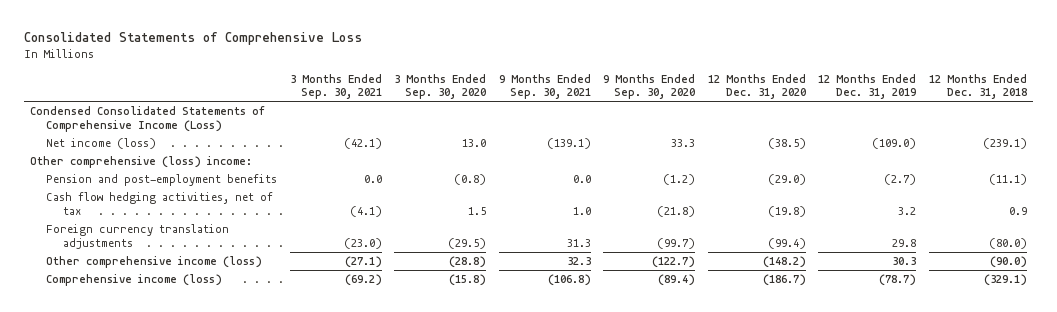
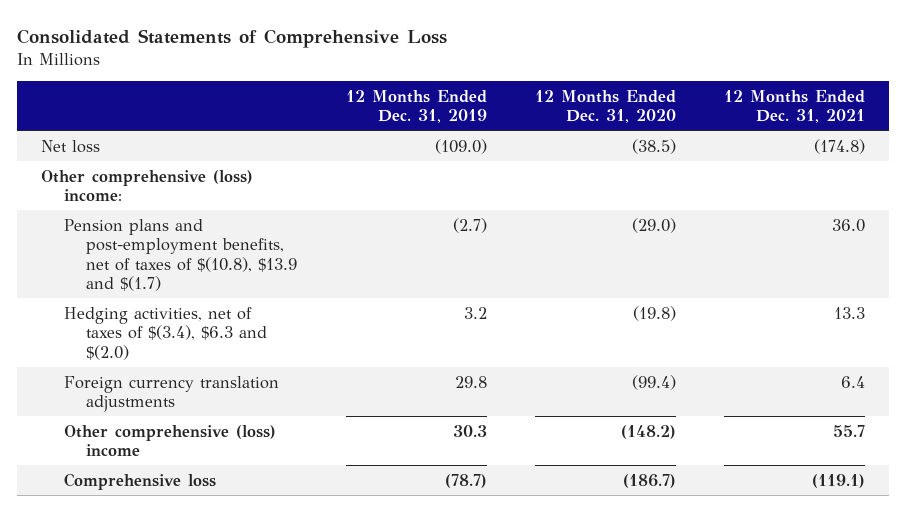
- | 3 Months Ended Sep. 30, 2021 | 3 Months Ended Sep. 30, 2020 | 9 Months Ended Sep. 30, 2021 | 9 Months Ended Sep. 30, 2020 | 12 Months Ended Dec. 31, 2020 | 12 Months Ended Dec. 31, 2019 | 12 Months Ended Dec. 31, 2018
+ | 12 Months Ended Dec. 31, 2019 | 12 Months Ended Dec. 31, 2020 | 12 Months Ended Dec. 31, 2021
- Condensed Consolidated Statements of Comprehensive Income (Loss)
- Net income (loss) | (42.1) | 13.0 | (139.1) | 33.3 | (38.5) | (109.0) | (239.1)
+ Net loss | (109.0) | (38.5) | (174.8)
- Pension and post-employment benefits | 0.0 | (0.8) | 0.0 | (1.2) | (29.0) | (2.7) | (11.1)
- Cash flow hedging activities, net of tax | (4.1) | 1.5 | 1.0 | (21.8) | (19.8) | 3.2 | 0.9
+ Pension plans and post-employment benefits, net of taxes of $(10.8), $13.9 and $(1.7) | (2.7) | (29.0) | 36.0
+ Hedging activities, net of taxes of $(3.4), $6.3 and $(2.0) | 3.2 | (19.8) | 13.3
- Other comprehensive income (loss) | (27.1) | (28.8) | 32.3 | (122.7) | (148.2) | 30.3 | (90.0)
- Comprehensive income (loss) | (69.2) | (15.8) | (106.8) | (89.4) | (186.7) | (78.7) | (329.1)
+ Other comprehensive (loss) income | 30.3 | (148.2) | 55.7
+ Comprehensive loss | (78.7) | (186.7) | (119.1)

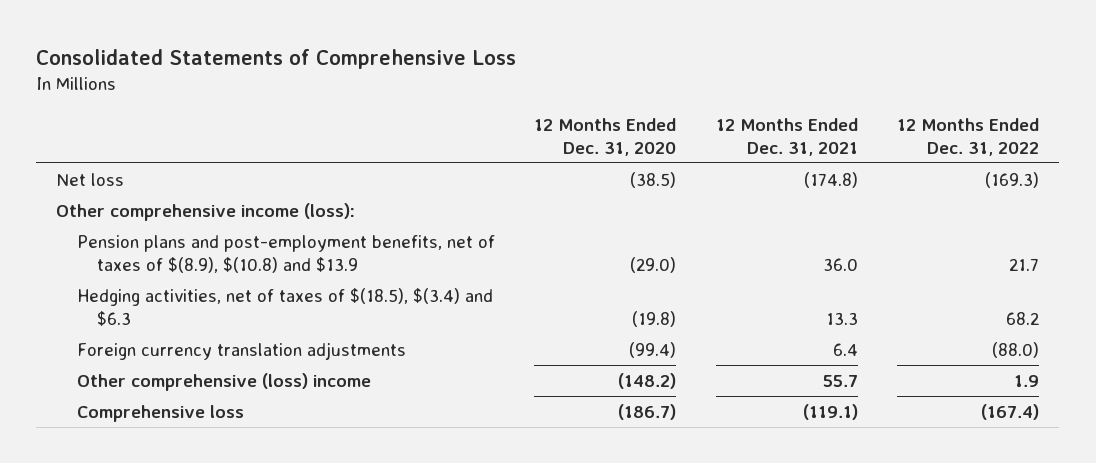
- | 12 Months Ended Dec. 31, 2019 | 12 Months Ended Dec. 31, 2020 | 12 Months Ended Dec. 31, 2021
+ | 12 Months Ended Dec. 31, 2020 | 12 Months Ended Dec. 31, 2021 | 12 Months Ended Dec. 31, 2022
- Other comprehensive (loss) income:
- Pension plans and post-employment benefits, net of taxes of $(10.8), $13.9 and $(1.7) | (2.7) | (29.0) | 36.0
- Hedging activities, net of taxes of $(3.4), $6.3 and $(2.0) | 3.2 | (19.8) | 13.3
+ Other comprehensive income (loss):
+ Pension plans and post-employment benefits, net of taxes of $(8.9), $(10.8) and $13.9 | (29.0) | 36.0 | 21.7
+ Hedging activities, net of taxes of $(18.5), $(3.4) and $6.3 | (19.8) | 13.3 | 68.2

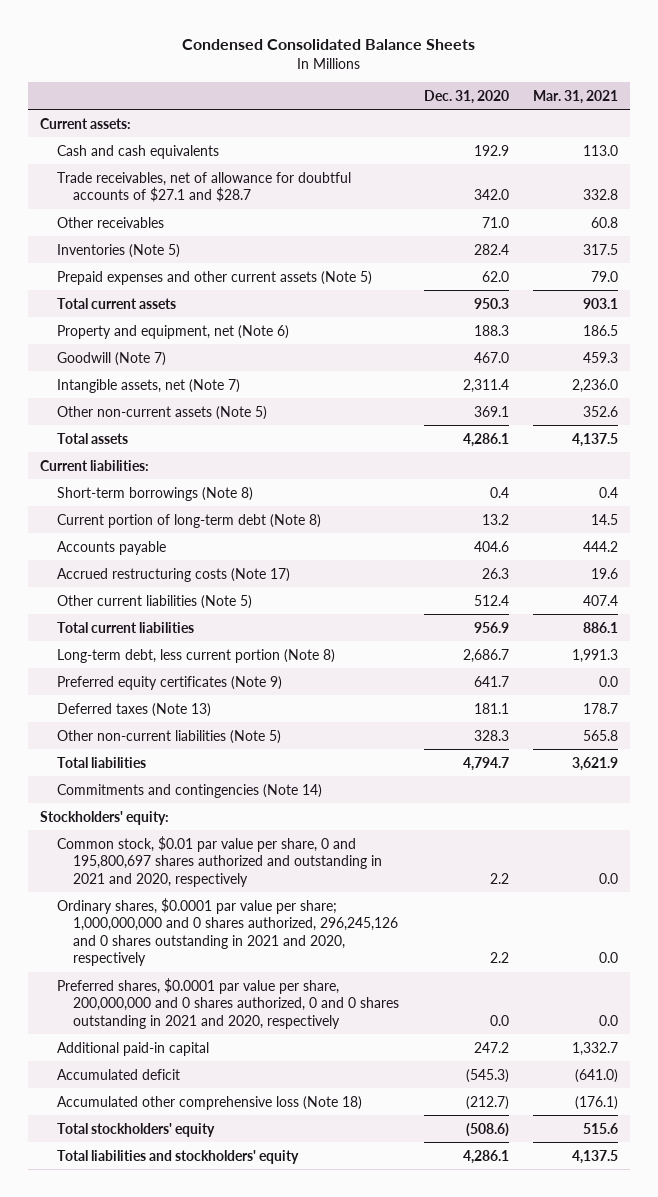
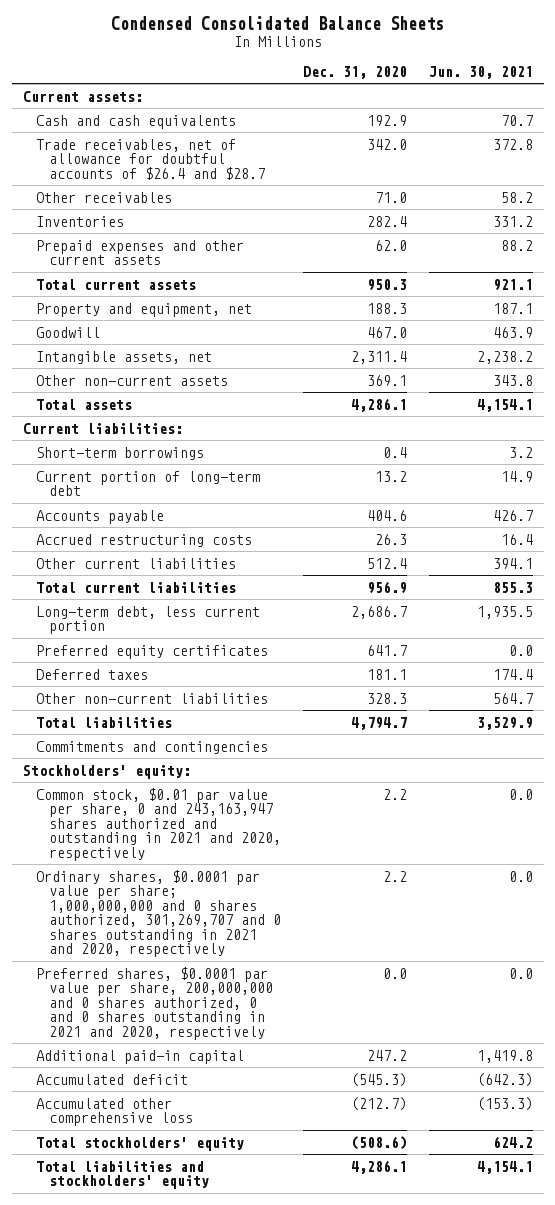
- | Dec. 31, 2020 | Mar. 31, 2021
+ | Dec. 31, 2020 | Jun. 30, 2021
- Trade receivables, net of allowance for doubtful accounts of $27.1 and $28.7 | 342.0 | 332.8
+ Trade receivables, net of allowance for doubtful accounts of $26.4 and $28.7 | 342.0 | 372.8
- Inventories (Note 5) | 282.4 | 317.5
- Prepaid expenses and other current assets (Note 5) | 62.0 | 79.0
+ Inventories | 282.4 | 331.2
+ Prepaid expenses and other current assets | 62.0 | 88.2
- Property and equipment, net (Note 6) | 188.3 | 186.5
- Goodwill (Note 7) | 467.0 | 459.3
- Intangible assets, net (Note 7) | 2,311.4 | 2,236.0
- Other non-current assets (Note 5) | 369.1 | 352.6
+ Property and equipment, net | 188.3 | 187.1
+ Goodwill | 467.0 | 463.9
+ Intangible assets, net | 2,311.4 | 2,238.2
+ Other non-current assets | 369.1 | 343.8
- Short-term borrowings (Note 8) | 0.4 | 0.4
- Current portion of long-term debt (Note 8) | 13.2 | 14.5
+ Short-term borrowings | 0.4 | 3.2
+ Current portion of long-term debt | 13.2 | 14.9
- Accrued restructuring costs (Note 17) | 26.3 | 19.6
- Other current liabilities (Note 5) | 512.4 | 407.4
+ Accrued restructuring costs | 26.3 | 16.4
+ Other current liabilities | 512.4 | 394.1
- Long-term debt, less current portion (Note 8) | 2,686.7 | 1,991.3
- Preferred equity certificates (Note 9) | 641.7 | 0.0
- Deferred taxes (Note 13) | 181.1 | 178.7
- Other non-current liabilities (Note 5) | 328.3 | 565.8
+ Long-term debt, less current portion | 2,686.7 | 1,935.5
+ Preferred equity certificates | 641.7 | 0.0
+ Deferred taxes | 181.1 | 174.4
+ Other non-current liabilities | 328.3 | 564.7
- Commitments and contingencies (Note 14)
+ Commitments and contingencies
- Common stock, $0.01 par value per share, 0 and 195,800,697 shares authorized and outstanding in 2021 and 2020, respectively | 2.2 | 0.0
- Ordinary shares, $0.0001 par value per share; 1,000,000,000 and 0 shares authorized, 296,245,126 and 0 shares outstanding in 2021 and 2020, respectively | 2.2 | 0.0
+ Common stock, $0.01 par value per share, 0 and 243,163,947 shares authorized and outstanding in 2021 and 2020, respectively | 2.2 | 0.0
+ Ordinary shares, $0.0001 par value per share; 1,000,000,000 and 0 shares authorized, 301,269,707 and 0 shares outstanding in 2021 and 2020, respectively | 2.2 | 0.0
- Accumulated other comprehensive loss (Note 18) | (212.7) | (176.1)
+ Accumulated other comprehensive loss | (212.7) | (153.3)

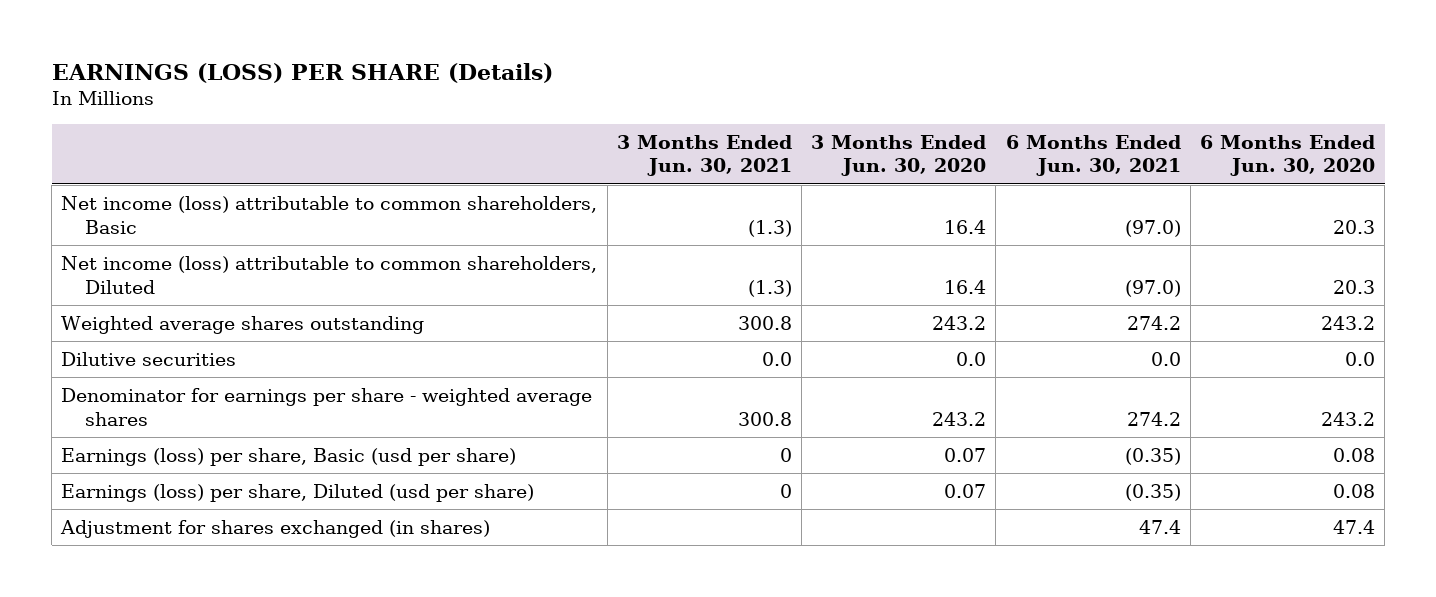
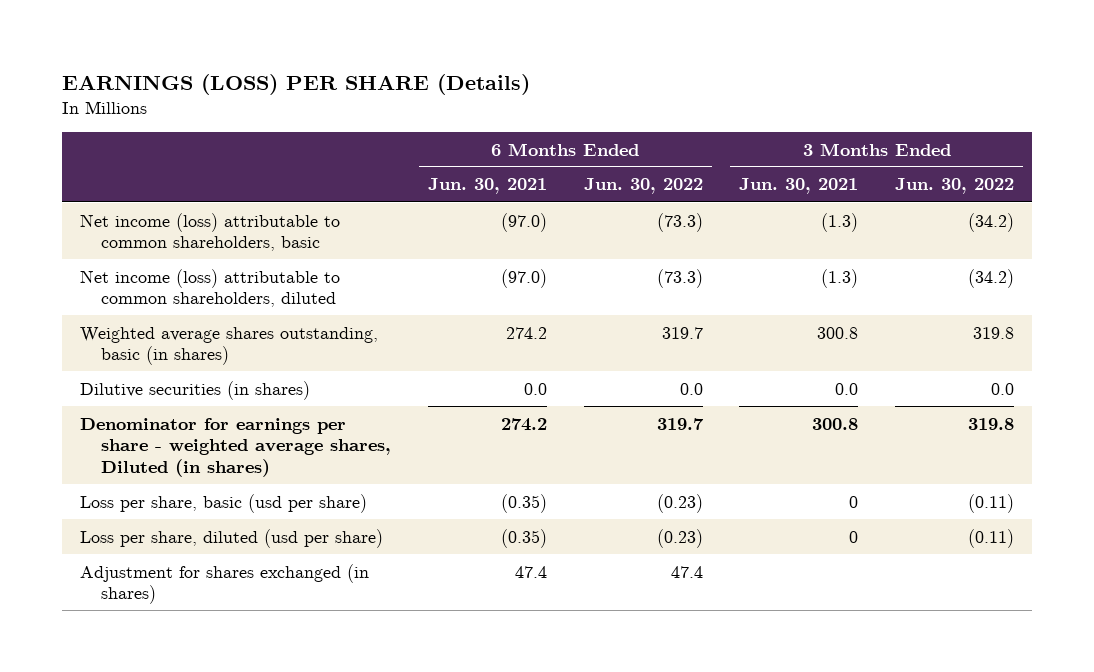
- | 3 Months Ended Jun. 30, 2021 | 3 Months Ended Jun. 30, 2020 | 6 Months Ended Jun. 30, 2021 | 6 Months Ended Jun. 30, 2020
+ | 6 Months Ended Jun. 30, 2021 | 6 Months Ended Jun. 30, 2022 | 3 Months Ended Jun. 30, 2021 | 3 Months Ended Jun. 30, 2022
- Net income (loss) attributable to common shareholders, Basic | (1.3) | 16.4 | (97.0) | 20.3
- Net income (loss) attributable to common shareholders, Diluted | (1.3) | 16.4 | (97.0) | 20.3
- Weighted average shares outstanding | 300.8 | 243.2 | 274.2 | 243.2
- Dilutive securities | 0.0 | 0.0 | 0.0 | 0.0
- Denominator for earnings per share - weighted average shares | 300.8 | 243.2 | 274.2 | 243.2
- Earnings (loss) per share, Basic (usd per share) | 0 | 0.07 | (0.35) | 0.08
- Earnings (loss) per share, Diluted (usd per share) | 0 | 0.07 | (0.35) | 0.08
+ Net income (loss) attributable to common shareholders, basic | (97.0) | (73.3) | (1.3) | (34.2)
+ Net income (loss) attributable to common shareholders, diluted | (97.0) | (73.3) | (1.3) | (34.2)
+ Weighted average shares outstanding, basic (in shares) | 274.2 | 319.7 | 300.8 | 319.8
+ Dilutive securities (in shares) | 0.0 | 0.0 | 0.0 | 0.0
+ Denominator for earnings per share - weighted average shares, Diluted (in shares) | 274.2 | 319.7 | 300.8 | 319.8
+ Loss per share, basic (usd per share) | (0.35) | (0.23) | 0 | (0.11)
+ Loss per share, diluted (usd per share) | (0.35) | (0.23) | 0 | (0.11)

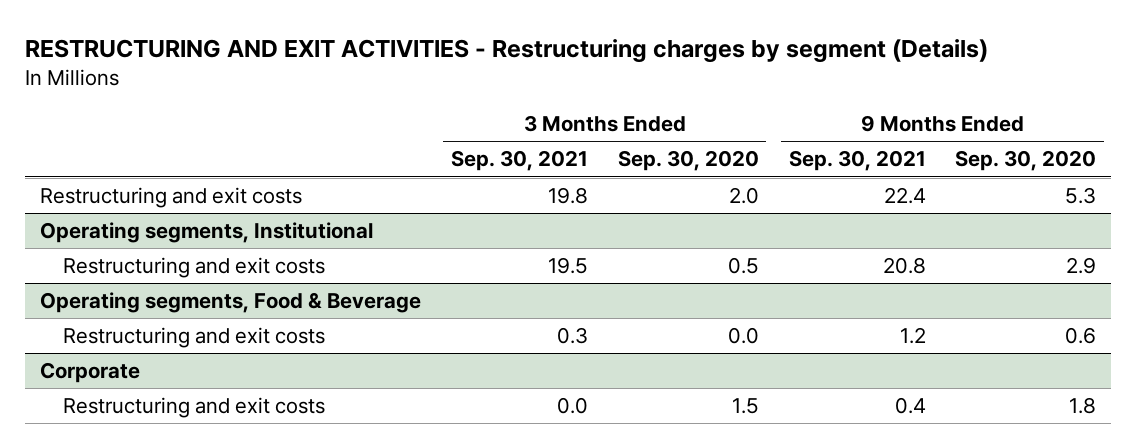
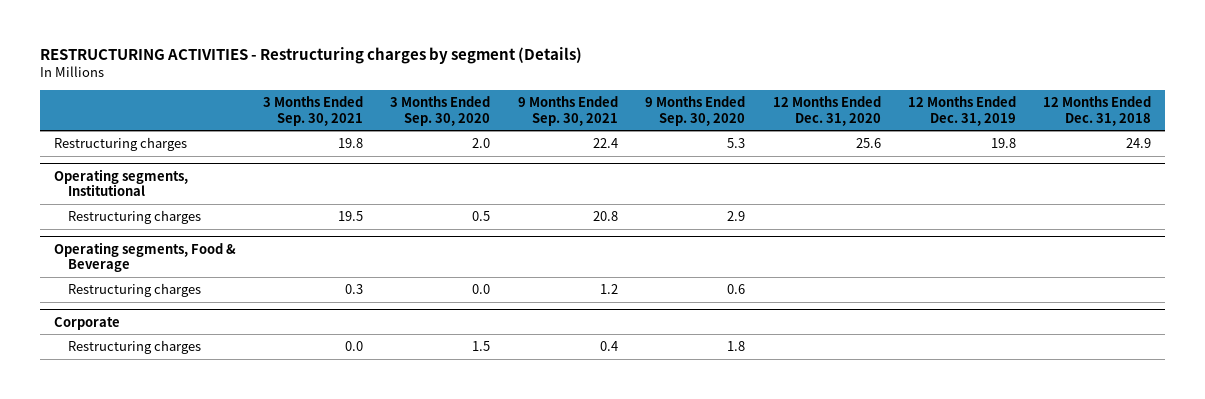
- RESTRUCTURING AND EXIT ACTIVITIES - Restructuring charges by segment (Details)
+ RESTRUCTURING ACTIVITIES - Restructuring charges by segment (Details)
- | 3 Months Ended Sep. 30, 2021 | 3 Months Ended Sep. 30, 2020 | 9 Months Ended Sep. 30, 2021 | 9 Months Ended Sep. 30, 2020
+ | 3 Months Ended Sep. 30, 2021 | 3 Months Ended Sep. 30, 2020 | 9 Months Ended Sep. 30, 2021 | 9 Months Ended Sep. 30, 2020 | 12 Months Ended Dec. 31, 2020 | 12 Months Ended Dec. 31, 2019 | 12 Months Ended Dec. 31, 2018
- Restructuring and exit costs | 19.8 | 2.0 | 22.4 | 5.3
+ Restructuring charges | 19.8 | 2.0 | 22.4 | 5.3 | 25.6 | 19.8 | 24.9
@ Operating segments, Institutional
- Restructuring and exit costs | 19.5 | 0.5 | 20.8 | 2.9
+ Restructuring charges | 19.5 | 0.5 | 20.8 | 2.9 | | |
@ Operating segments, Food & Beverage
- Restructuring and exit costs | 0.3 | 0.0 | 1.2 | 0.6
+ Restructuring charges | 0.3 | 0.0 | 1.2 | 0.6 | | |
@ Corporate
- Restructuring and exit costs | 0.0 | 1.5 | 0.4 | 1.8
+ Restructuring charges | 0.0 | 1.5 | 0.4 | 1.8 | | |

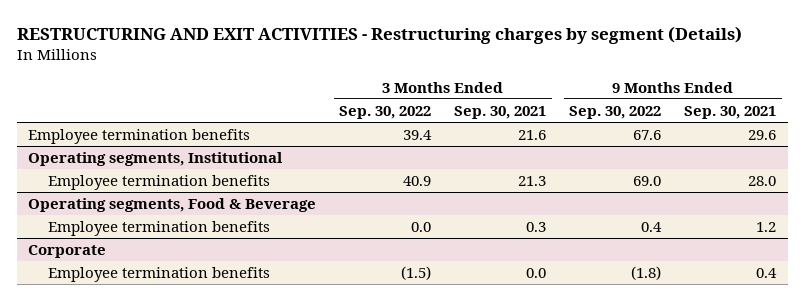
- RESTRUCTURING ACTIVITIES - Restructuring charges by segment (Details)
+ RESTRUCTURING AND EXIT ACTIVITIES - Restructuring charges by segment (Details)
- | 3 Months Ended Sep. 30, 2021 | 3 Months Ended Sep. 30, 2020 | 9 Months Ended Sep. 30, 2021 | 9 Months Ended Sep. 30, 2020 | 12 Months Ended Dec. 31, 2020 | 12 Months Ended Dec. 31, 2019 | 12 Months Ended Dec. 31, 2018
+ | 3 Months Ended Sep. 30, 2022 | 3 Months Ended Sep. 30, 2021 | 9 Months Ended Sep. 30, 2022 | 9 Months Ended Sep. 30, 2021
- Restructuring charges | 19.8 | 2.0 | 22.4 | 5.3 | 25.6 | 19.8 | 24.9
+ Employee termination benefits | 39.4 | 21.6 | 67.6 | 29.6
@ Operating segments, Institutional
- Restructuring charges | 19.5 | 0.5 | 20.8 | 2.9 | | |
+ Employee termination benefits | 40.9 | 21.3 | 69.0 | 28.0
@ Operating segments, Food & Beverage
- Restructuring charges | 0.3 | 0.0 | 1.2 | 0.6 | | |
+ Employee termination benefits | 0.0 | 0.3 | 0.4 | 1.2
@ Corporate
- Restructuring charges | 0.0 | 1.5 | 0.4 | 1.8 | | |
+ Employee termination benefits | (1.5) | 0.0 | (1.8) | 0.4

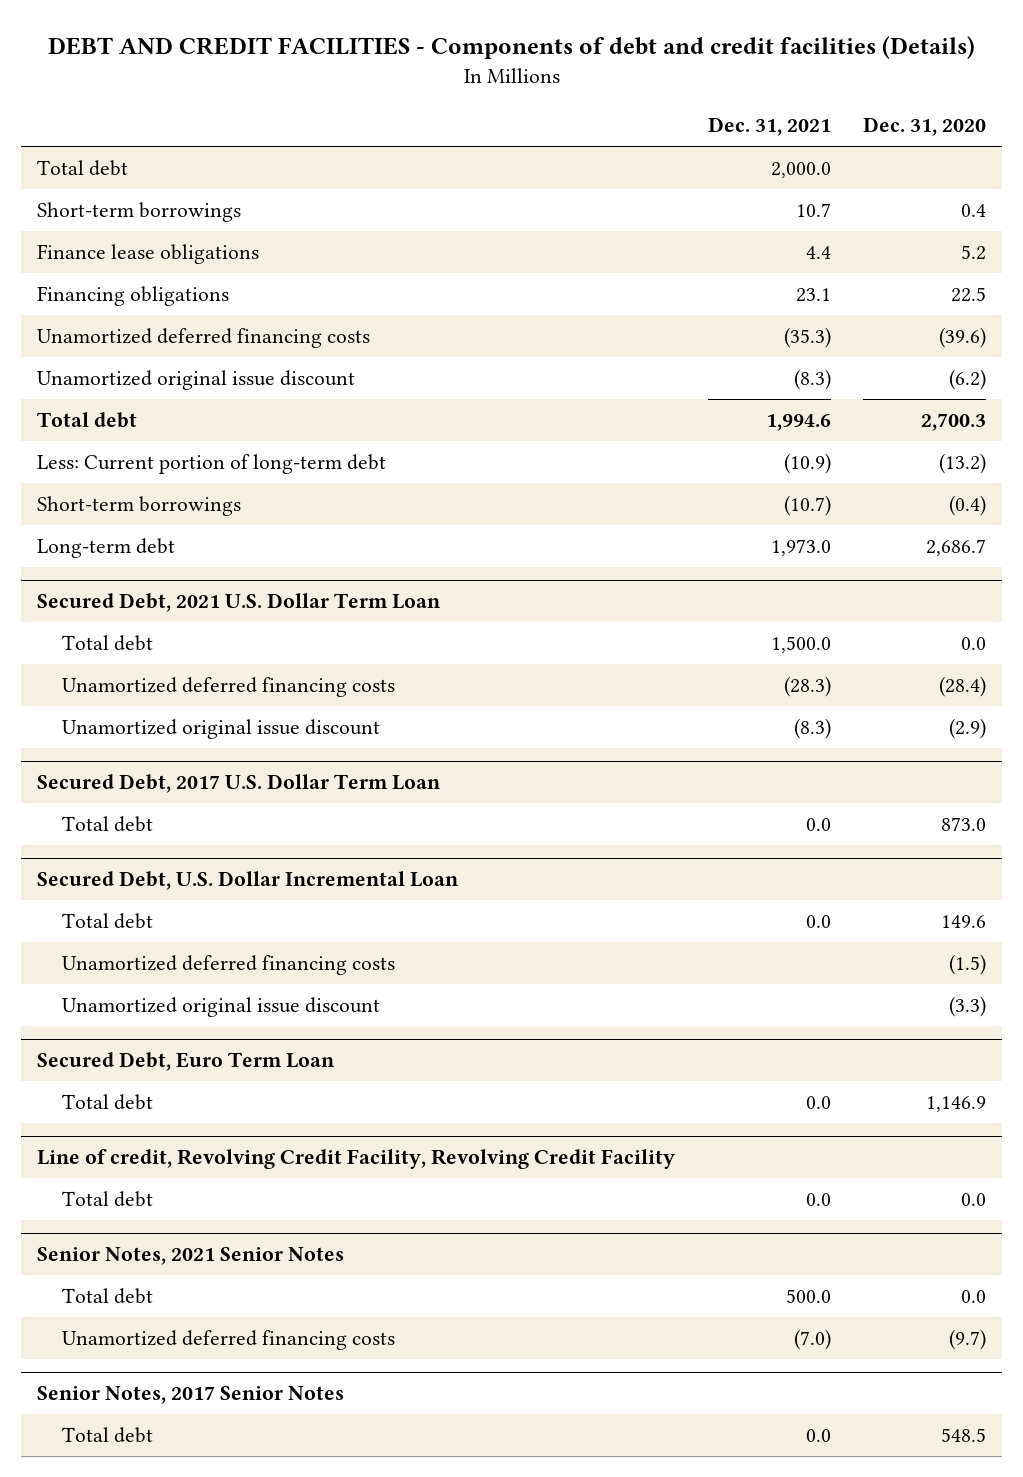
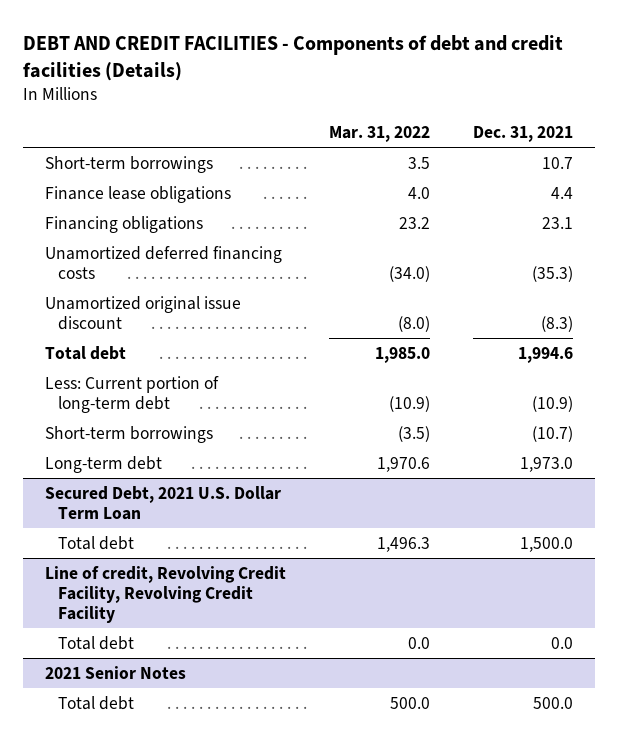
- | Dec. 31, 2021 | Dec. 31, 2020
+ | Mar. 31, 2022 | Dec. 31, 2021
- Total debt | 2,000.0 |
@ Secured Debt, 2021 U.S. Dollar Term Loan
- Unamortized deferred financing costs | (28.3) | (28.4)
- Unamortized original issue discount | (8.3) | (2.9)
- Secured Debt, 2017 U.S. Dollar Term Loan
- Total debt | 0.0 | 873.0
- Secured Debt, U.S. Dollar Incremental Loan
- Total debt | 0.0 | 149.6
- Unamortized deferred financing costs | | (1.5)
- Unamortized original issue discount | | (3.3)
- Secured Debt, Euro Term Loan
- Total debt | 0.0 | 1,146.9
- Senior Notes, 2021 Senior Notes
+ 2021 Senior Notes
- Unamortized deferred financing costs | (7.0) | (9.7)
- Senior Notes, 2017 Senior Notes
- Total debt | 0.0 | 548.5

